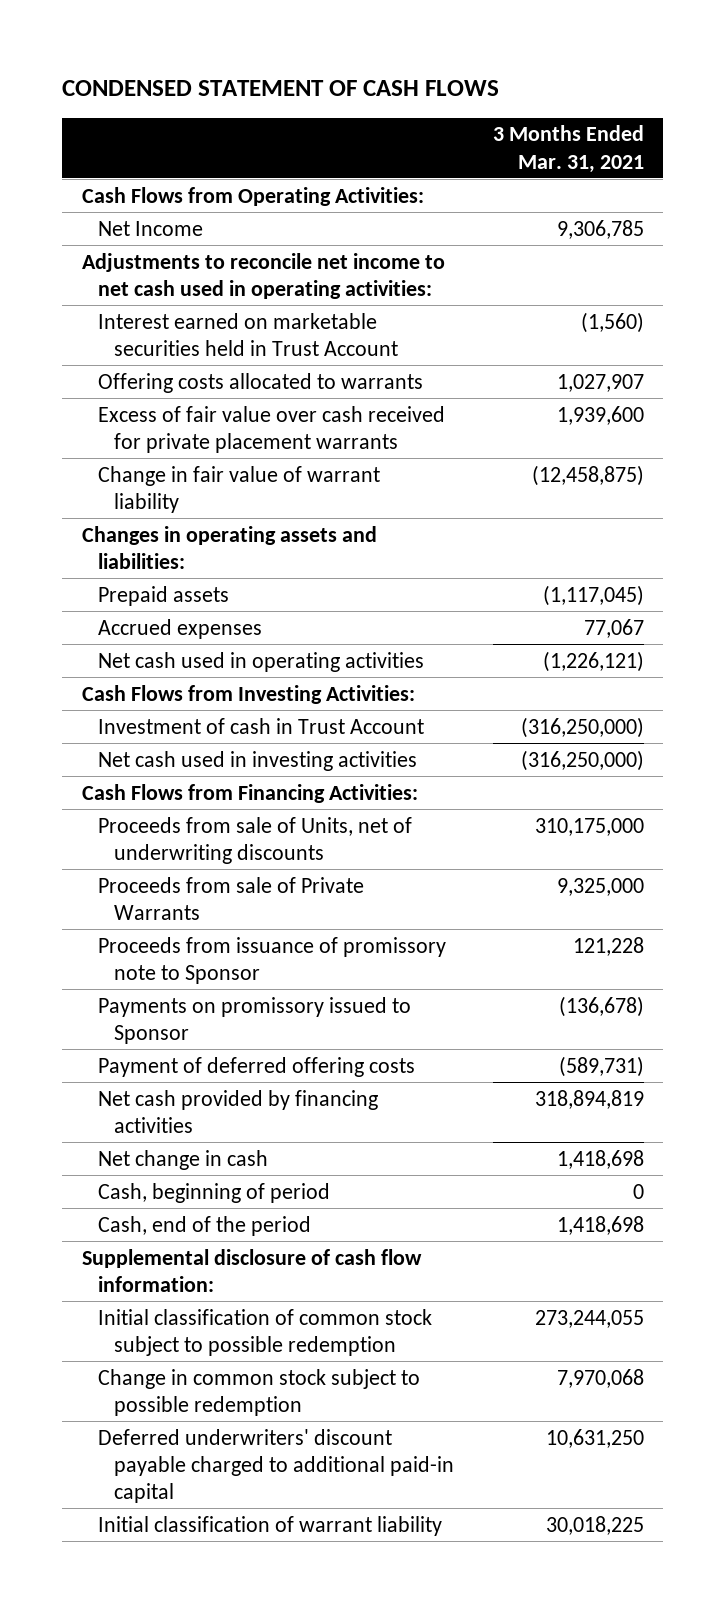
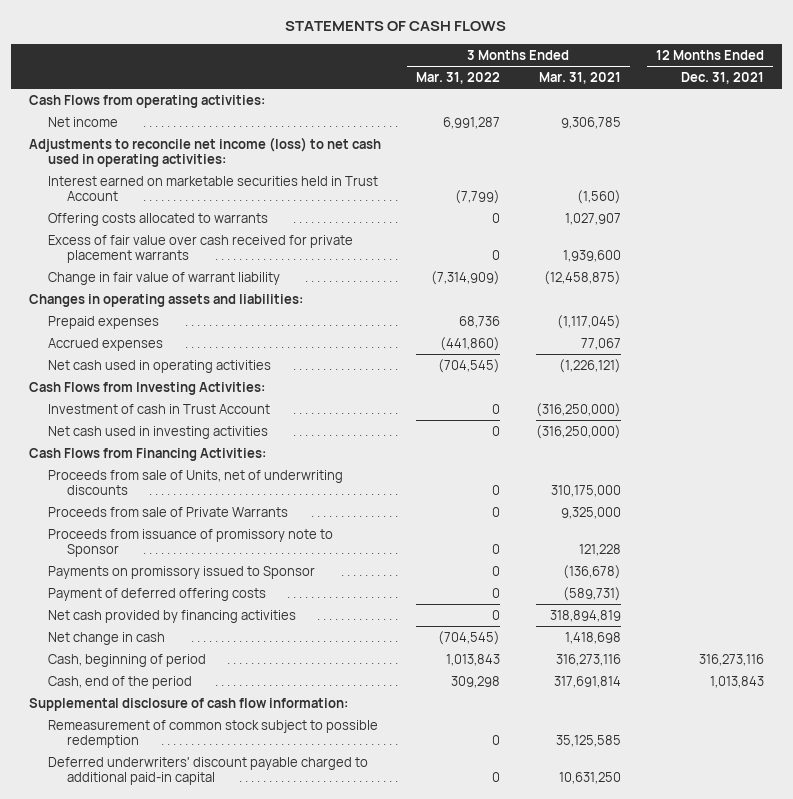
- CONDENSED STATEMENT OF CASH FLOWS
+ STATEMENTS OF CASH FLOWS
- | 3 Months Ended Mar. 31, 2021
+ | 3 Months Ended Mar. 31, 2022 | 3 Months Ended Mar. 31, 2021 | 12 Months Ended Dec. 31, 2021
- Cash Flows from Operating Activities:
- Net Income | 9,306,785
- Adjustments to reconcile net income to net cash used in operating activities:
+ Cash Flows from operating activities:
+ Net income | 6,991,287 | 9,306,785 |
+ Adjustments to reconcile net income (loss) to net cash used in operating activities:
- Prepaid assets | (1,117,045)
+ Prepaid expenses | 68,736 | (1,117,045) |
- Cash, beginning of period | 0
- Cash, end of the period | 1,418,698
+ Cash, beginning of period | 1,013,843 | 316,273,116 | 316,273,116
+ Cash, end of the period | 309,298 | 317,691,814 | 1,013,843
- Initial classification of common stock subject to possible redemption | 273,244,055
- Change in common stock subject to possible redemption | 7,970,068
+ Remeasurement of common stock subject to possible redemption | 0 | 35,125,585 |
- Initial classification of warrant liability | 30,018,225

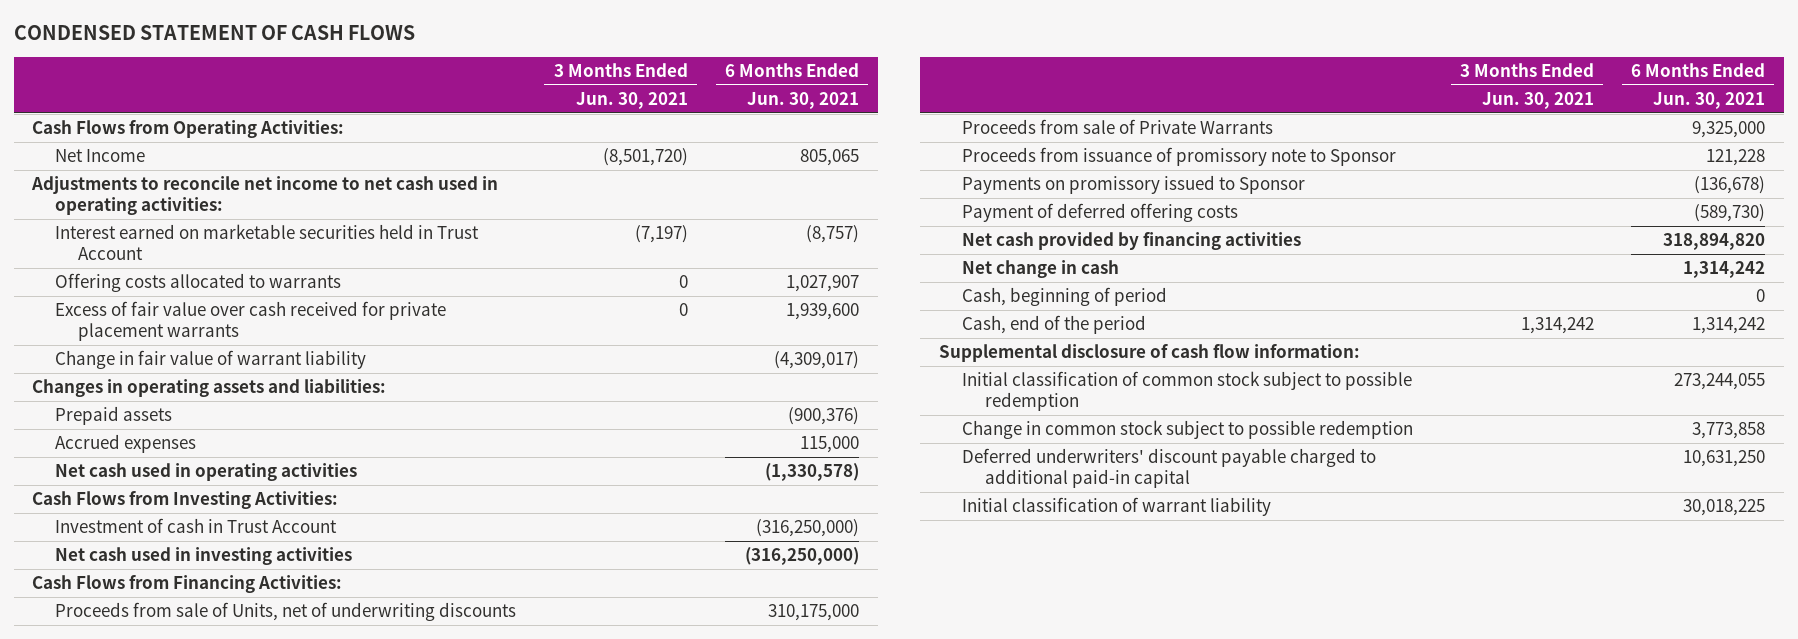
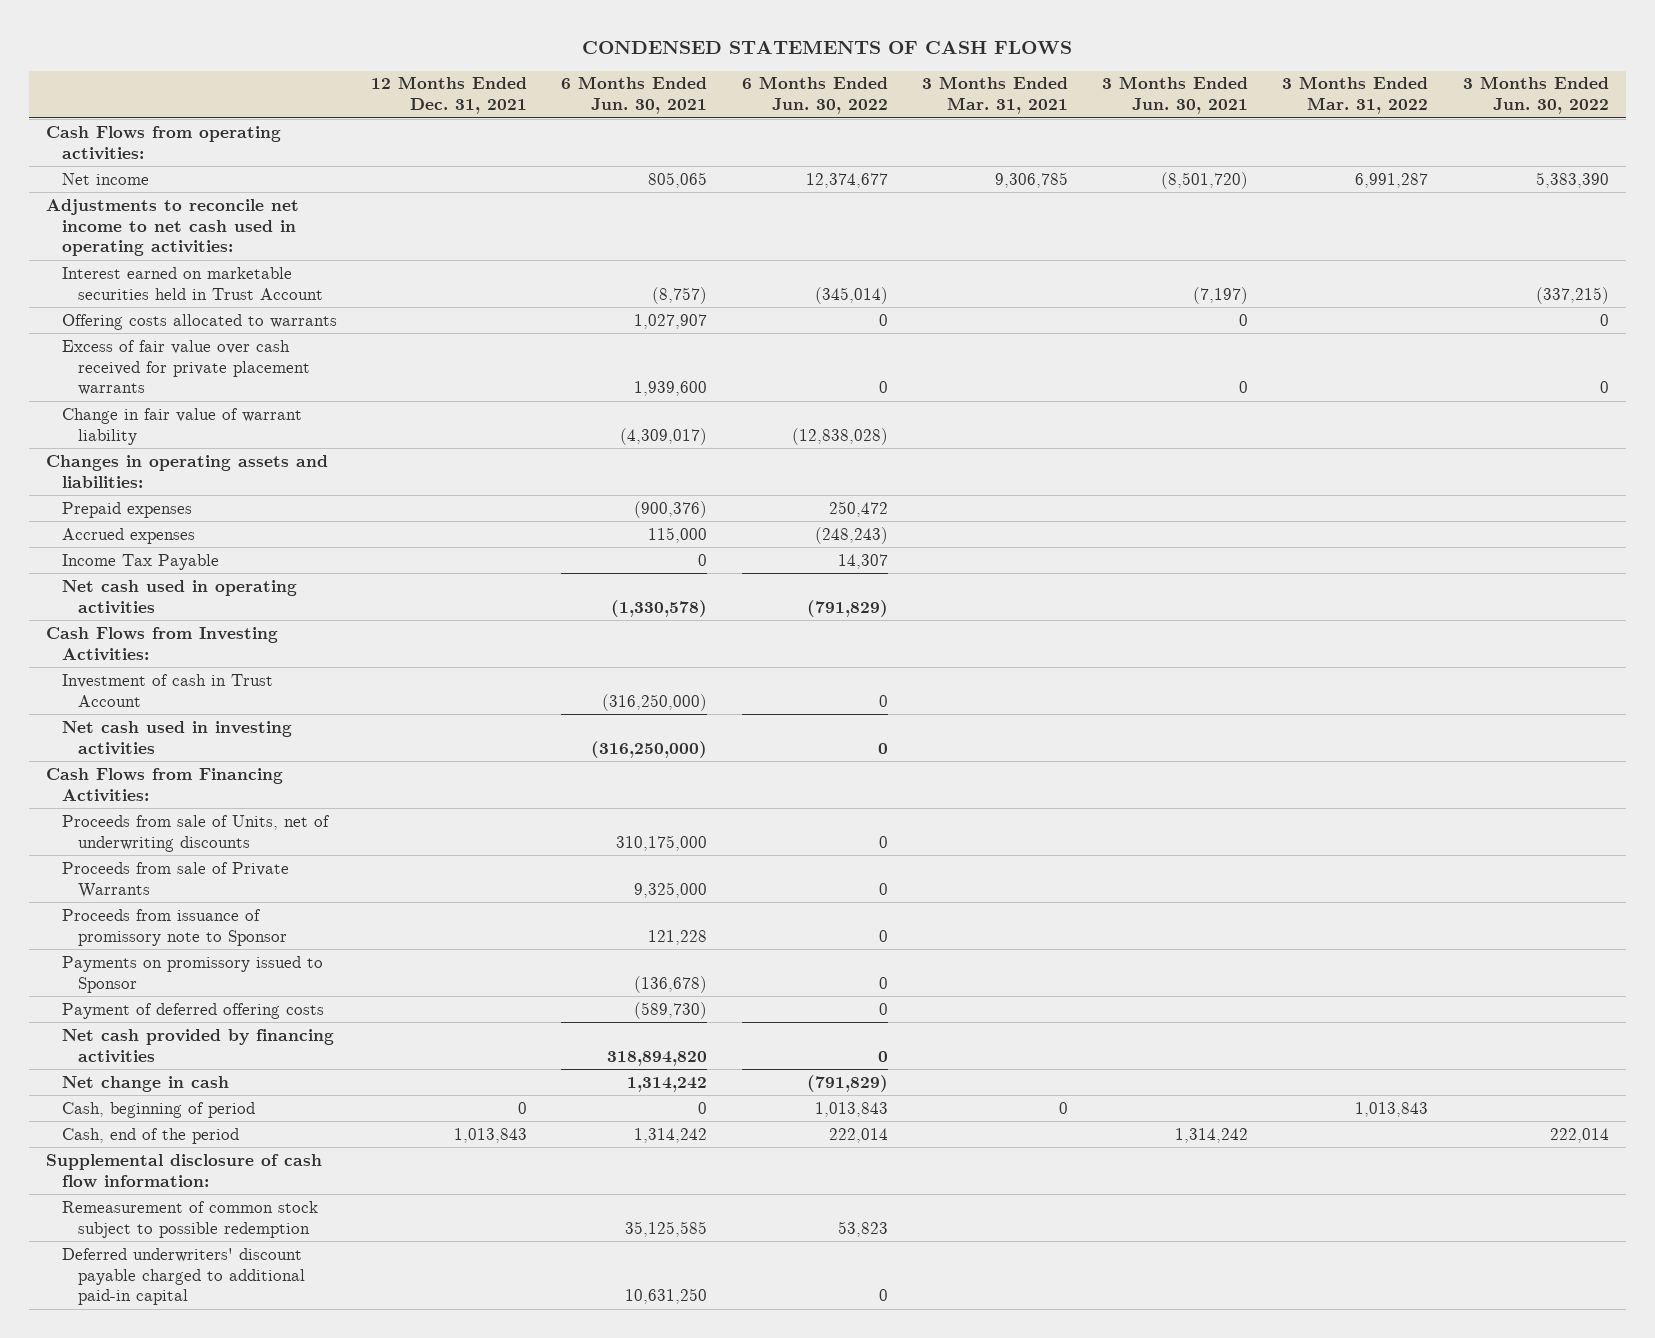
- CONDENSED STATEMENT OF CASH FLOWS
+ CONDENSED STATEMENTS OF CASH FLOWS
- | 3 Months Ended Jun. 30, 2021 | 6 Months Ended Jun. 30, 2021
+ | 12 Months Ended Dec. 31, 2021 | 6 Months Ended Jun. 30, 2021 | 6 Months Ended Jun. 30, 2022 | 3 Months Ended Mar. 31, 2021 | 3 Months Ended Jun. 30, 2021 | 3 Months Ended Mar. 31, 2022 | 3 Months Ended Jun. 30, 2022
- Cash Flows from Operating Activities:
- Net Income | (8,501,720) | 805,065
+ Cash Flows from operating activities:
+ Net income | | 805,065 | 12,374,677 | 9,306,785 | (8,501,720) | 6,991,287 | 5,383,390
- Prepaid assets | | (900,376)
+ Prepaid expenses | | (900,376) | 250,472 | | | |
+ Income Tax Payable | | 0 | 14,307 | | | |
- Initial classification of common stock subject to possible redemption | | 273,244,055
- Change in common stock subject to possible redemption | | 3,773,858
+ Remeasurement of common stock subject to possible redemption | | 35,125,585 | 53,823 | | | |
- Initial classification of warrant liability | | 30,018,225

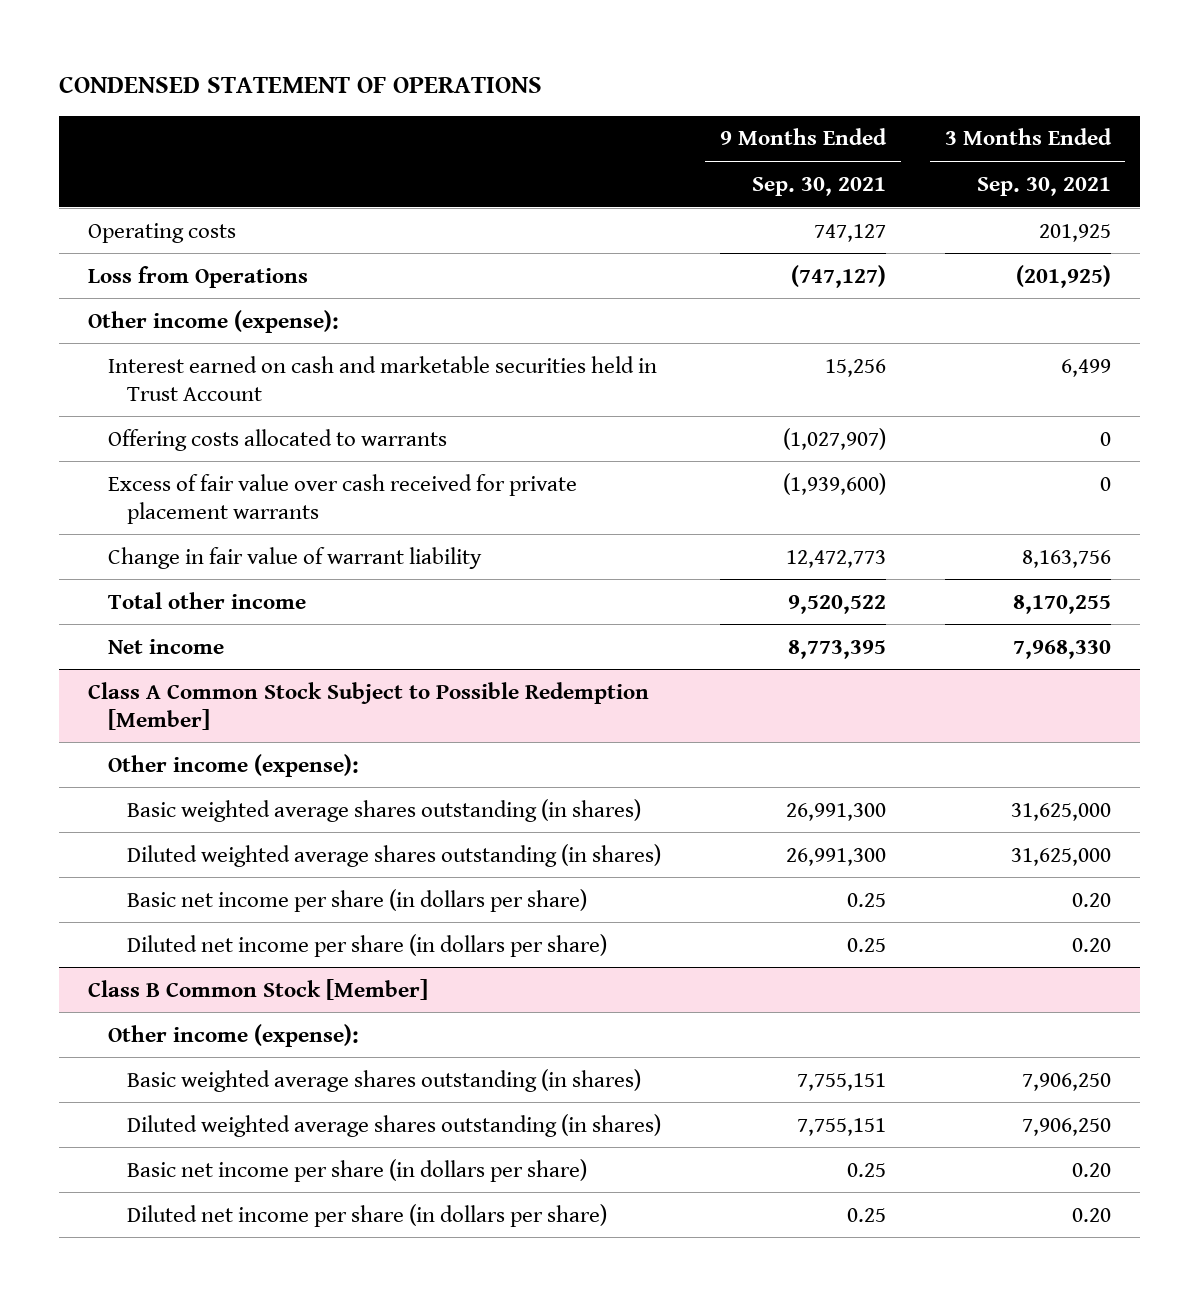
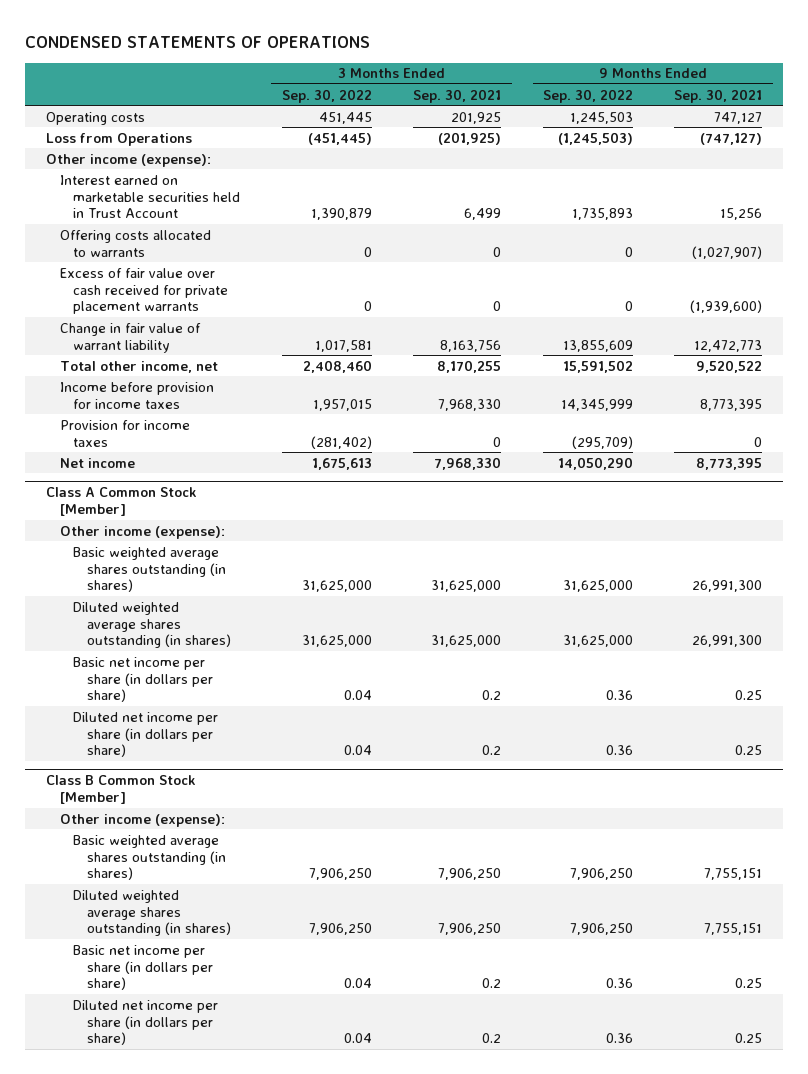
- CONDENSED STATEMENT OF OPERATIONS
+ CONDENSED STATEMENTS OF OPERATIONS
- | 9 Months Ended Sep. 30, 2021 | 3 Months Ended Sep. 30, 2021
+ | 3 Months Ended Sep. 30, 2022 | 3 Months Ended Sep. 30, 2021 | 9 Months Ended Sep. 30, 2022 | 9 Months Ended Sep. 30, 2021
- Interest earned on cash and marketable securities held in Trust Account | 15,256 | 6,499
+ Interest earned on marketable securities held in Trust Account | 1,390,879 | 6,499 | 1,735,893 | 15,256
- Total other income | 9,520,522 | 8,170,255
+ Total other income, net | 2,408,460 | 8,170,255 | 15,591,502 | 9,520,522
+ Income before provision for income taxes | 1,957,015 | 7,968,330 | 14,345,999 | 8,773,395
+ Provision for income taxes | (281,402) | 0 | (295,709) | 0
- Class A Common Stock Subject to Possible Redemption [Member]
+ Class A Common Stock [Member]
- Basic net income per share (in dollars per share) | 0.25 | 0.20
- Diluted net income per share (in dollars per share) | 0.25 | 0.20
+ Basic net income per share (in dollars per share) | 0.04 | 0.2 | 0.36 | 0.25
+ Diluted net income per share (in dollars per share) | 0.04 | 0.2 | 0.36 | 0.25
@ Class B Common Stock [Member]
- Basic net income per share (in dollars per share) | 0.25 | 0.20
- Diluted net income per share (in dollars per share) | 0.25 | 0.20
+ Basic net income per share (in dollars per share) | 0.04 | 0.2 | 0.36 | 0.25
+ Diluted net income per share (in dollars per share) | 0.04 | 0.2 | 0.36 | 0.25

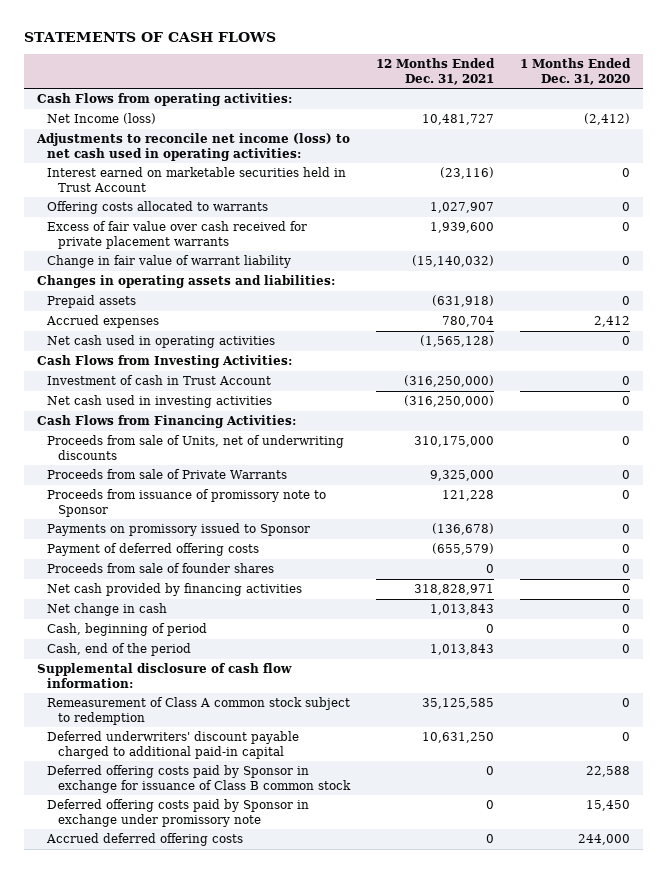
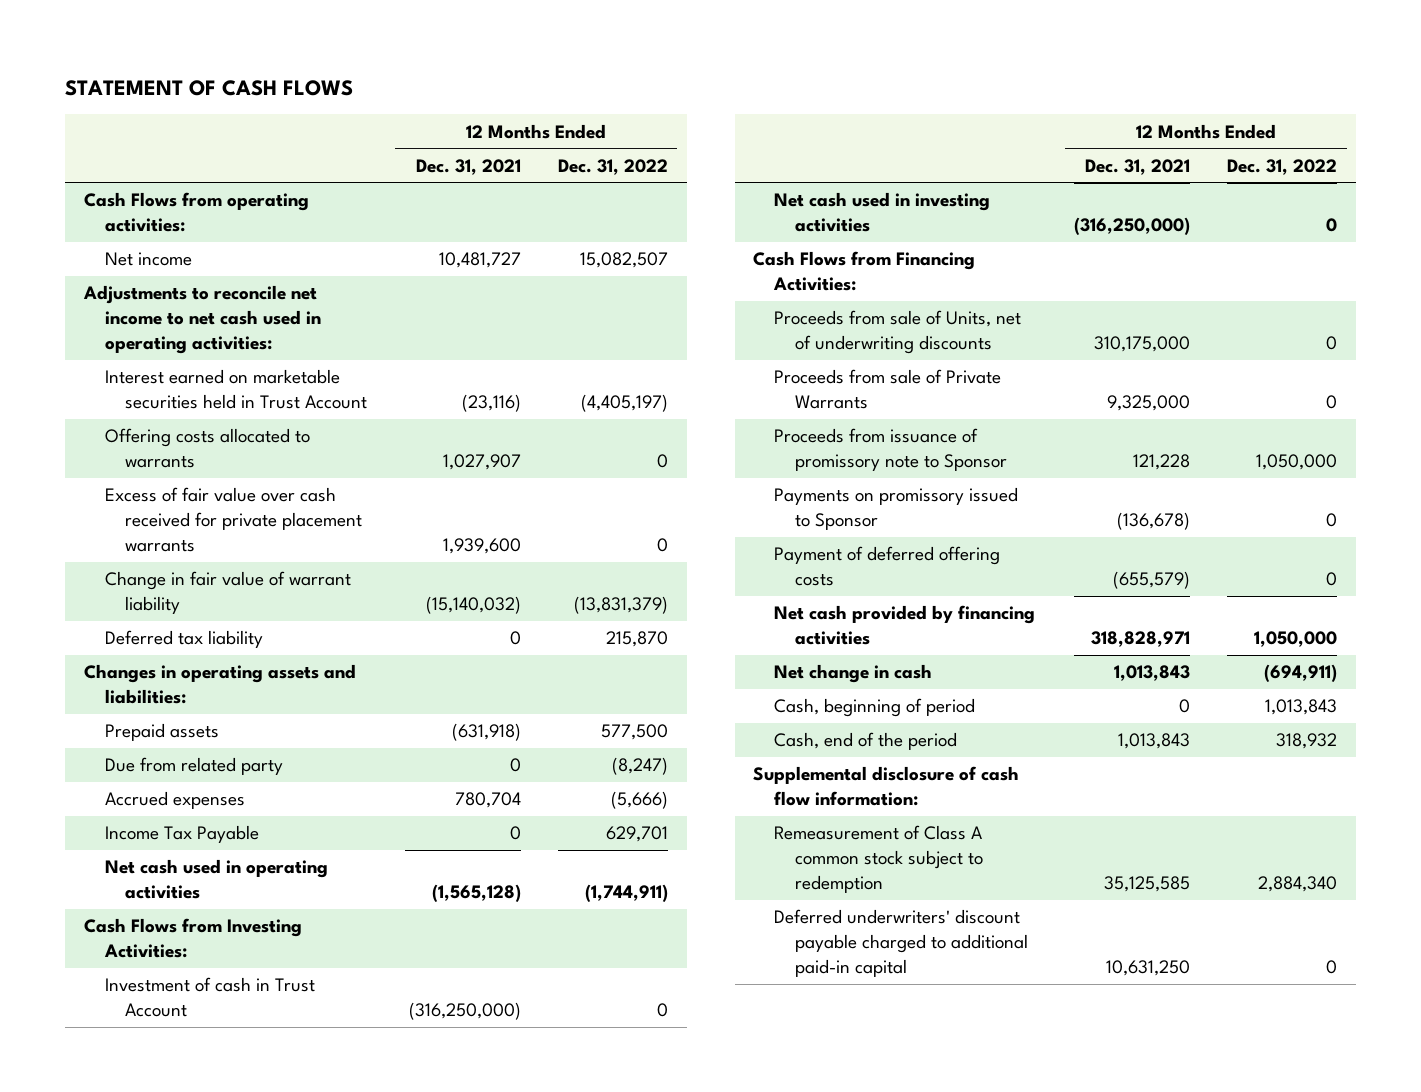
- STATEMENTS OF CASH FLOWS
+ STATEMENT OF CASH FLOWS
- | 12 Months Ended Dec. 31, 2021 | 1 Months Ended Dec. 31, 2020
+ | 12 Months Ended Dec. 31, 2021 | 12 Months Ended Dec. 31, 2022
- Net Income (loss) | 10,481,727 | (2,412)
- Adjustments to reconcile net income (loss) to net cash used in operating activities:
+ Net income | 10,481,727 | 15,082,507
+ Adjustments to reconcile net income to net cash used in operating activities:
+ Deferred tax liability | 0 | 215,870
+ Due from related party | 0 | (8,247)
+ Income Tax Payable | 0 | 629,701
- Proceeds from sale of founder shares | 0 | 0
- Deferred offering costs paid by Sponsor in exchange for issuance of Class B common stock | 0 | 22,588
- Deferred offering costs paid by Sponsor in exchange under promissory note | 0 | 15,450
- Accrued deferred offering costs | 0 | 244,000

